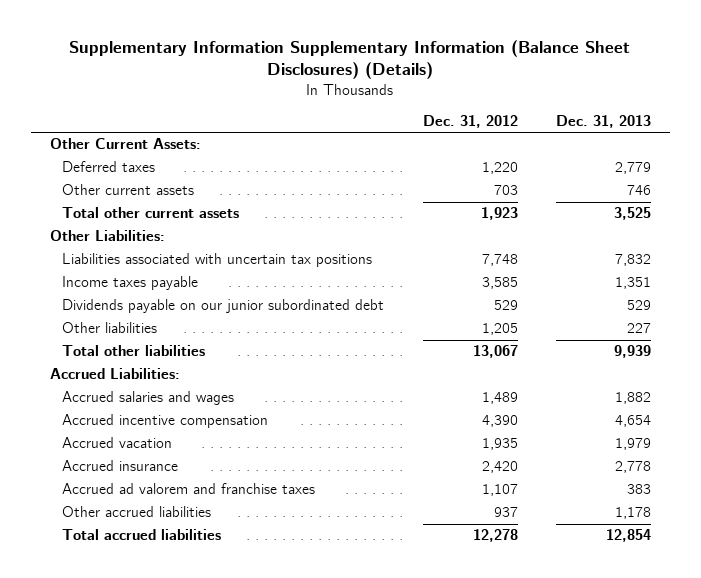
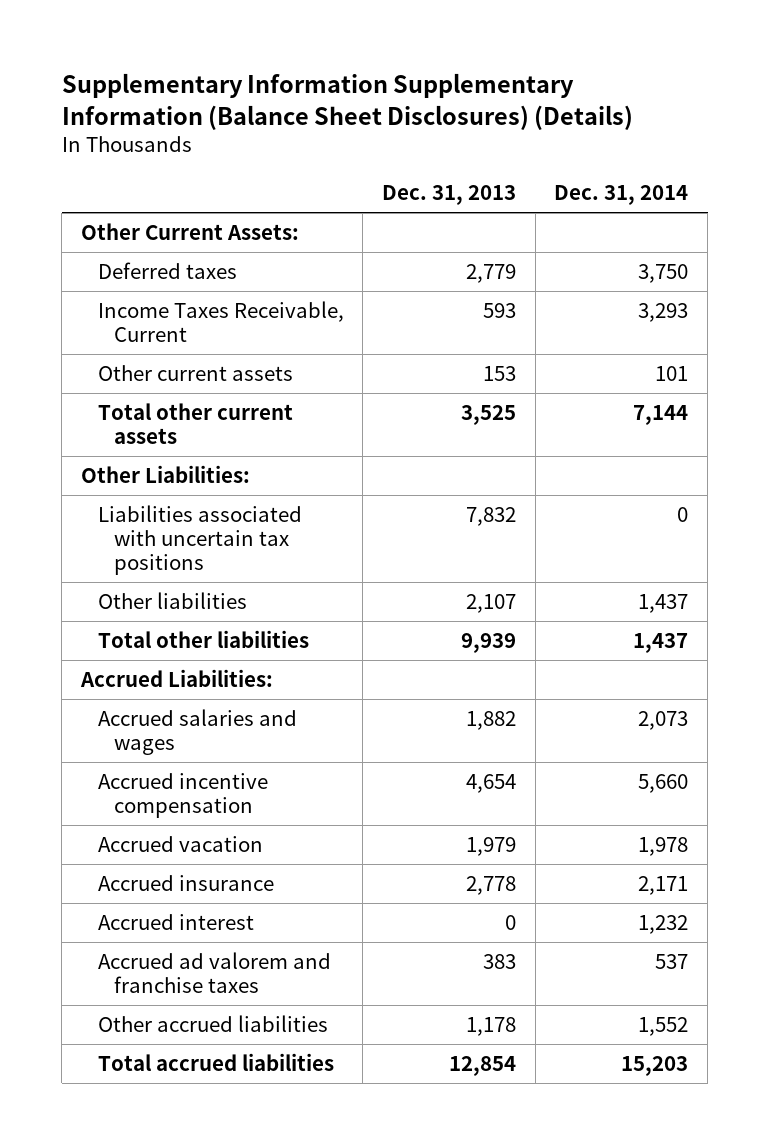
- | Dec. 31, 2012 | Dec. 31, 2013
+ | Dec. 31, 2013 | Dec. 31, 2014
- Other current assets | 703 | 746
+ Income Taxes Receivable, Current | 593 | 3,293
+ Other current assets | 153 | 101
- Income taxes payable | 3,585 | 1,351
- Dividends payable on our junior subordinated debt | 529 | 529
- Other liabilities | 1,205 | 227
+ Other liabilities | 2,107 | 1,437
+ Accrued interest | 0 | 1,232

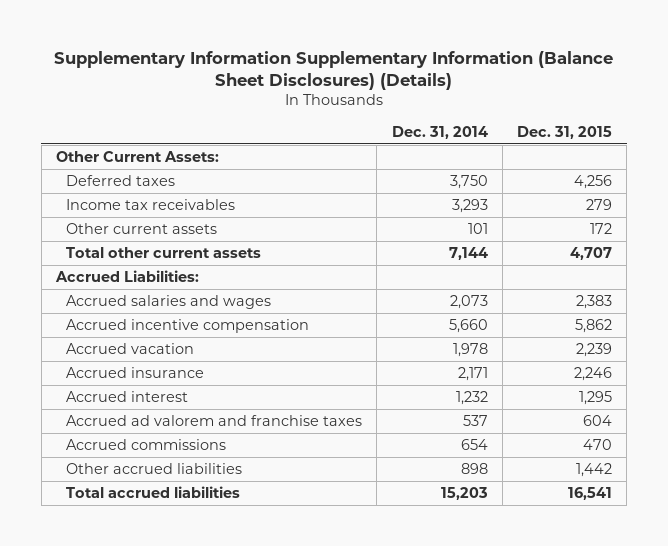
- | Dec. 31, 2013 | Dec. 31, 2014
+ | Dec. 31, 2014 | Dec. 31, 2015
- Income Taxes Receivable, Current | 593 | 3,293
+ Income tax receivables | 3,293 | 279
- Other Liabilities:
- Liabilities associated with uncertain tax positions | 7,832 | 0
- Other liabilities | 2,107 | 1,437
- Total other liabilities | 9,939 | 1,437
- Other accrued liabilities | 1,178 | 1,552
+ Accrued commissions | 654 | 470
+ Other accrued liabilities | 898 | 1,442

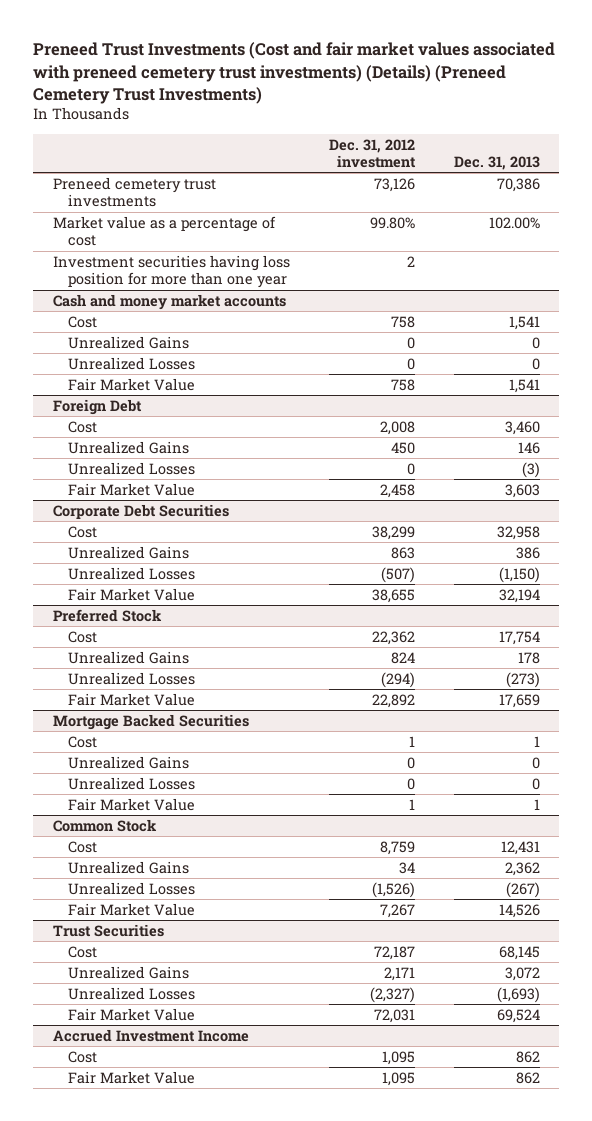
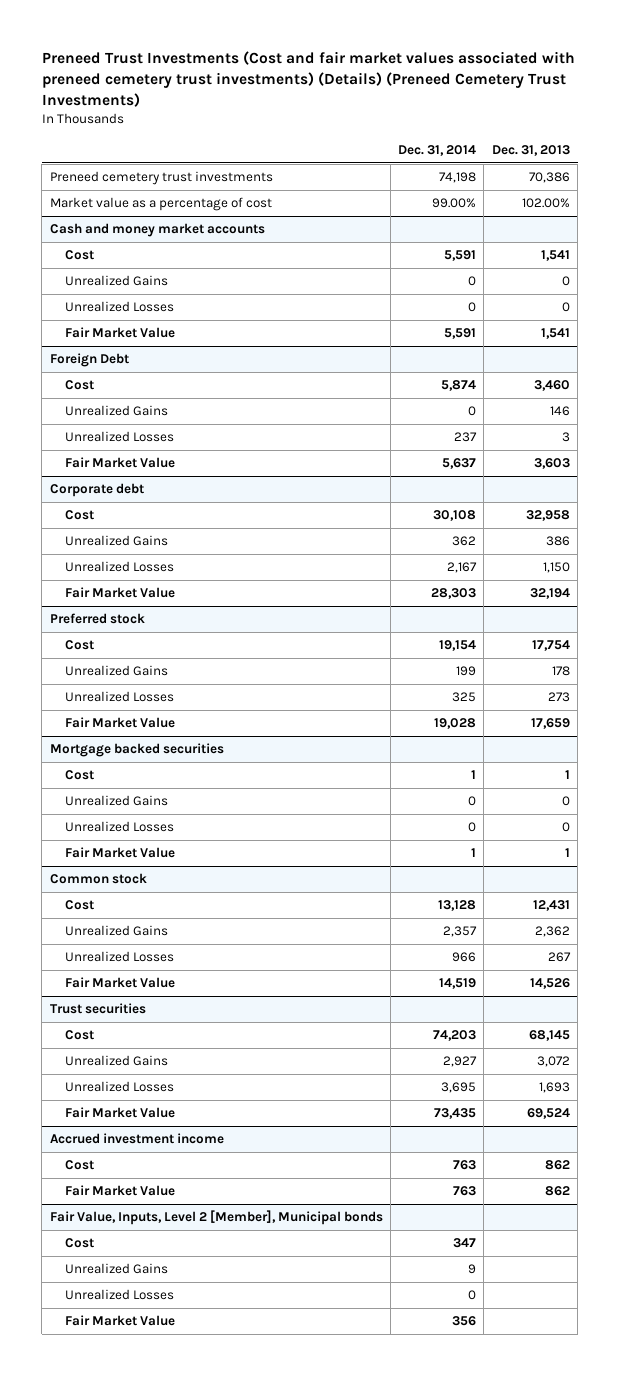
- | Dec. 31, 2012 investment | Dec. 31, 2013
+ | Dec. 31, 2014 | Dec. 31, 2013
- Investment securities having loss position for more than one year | 2 |
@ Foreign Debt
- Unrealized Losses | 0 | (3)
+ Unrealized Losses | 237 | 3
- Corporate Debt Securities
+ Corporate debt
- Unrealized Losses | (507) | (1,150)
+ Unrealized Losses | 2,167 | 1,150
- Preferred Stock
+ Preferred stock
- Unrealized Losses | (294) | (273)
+ Unrealized Losses | 325 | 273
- Mortgage Backed Securities
+ Mortgage backed securities
- Common Stock
+ Common stock
- Unrealized Losses | (1,526) | (267)
+ Unrealized Losses | 966 | 267
- Trust Securities
+ Trust securities
- Unrealized Losses | (2,327) | (1,693)
+ Unrealized Losses | 3,695 | 1,693
- Accrued Investment Income
+ Accrued investment income
+ Fair Value, Inputs, Level 2 [Member], Municipal bonds
+ Cost | 347 |
+ Unrealized Gains | 9 |
+ Unrealized Losses | 0 |
+ Fair Market Value | 356 |

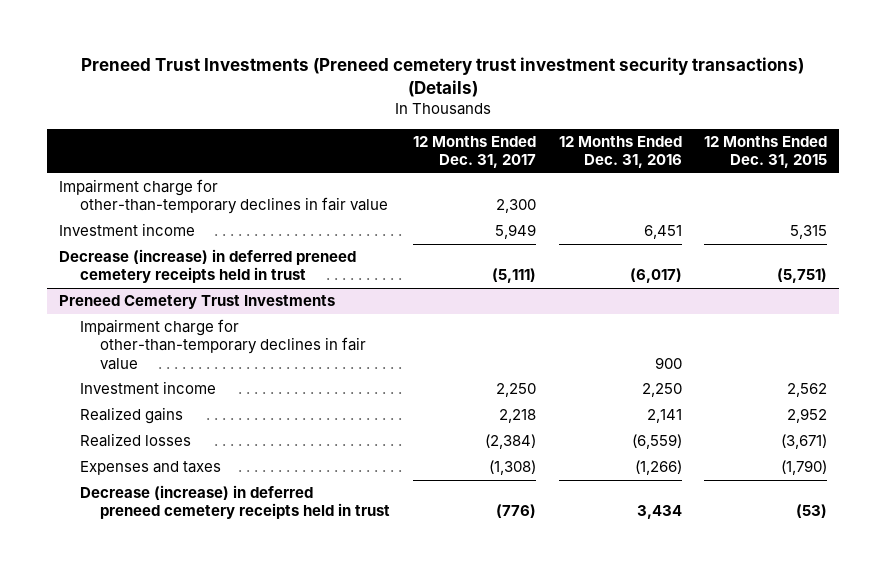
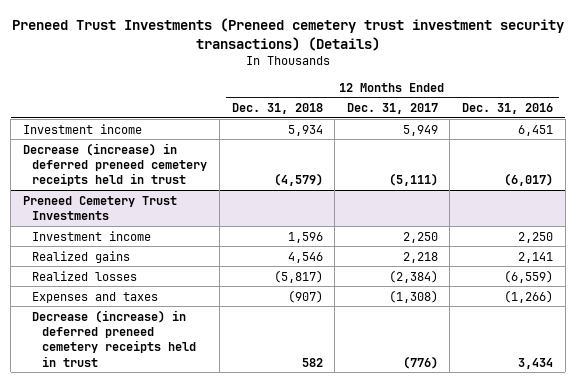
- | 12 Months Ended Dec. 31, 2017 | 12 Months Ended Dec. 31, 2016 | 12 Months Ended Dec. 31, 2015
+ | 12 Months Ended Dec. 31, 2018 | 12 Months Ended Dec. 31, 2017 | 12 Months Ended Dec. 31, 2016
- Impairment charge for other-than-temporary declines in fair value | 2,300 | |
@ Preneed Cemetery Trust Investments
- Impairment charge for other-than-temporary declines in fair value | | 900 |

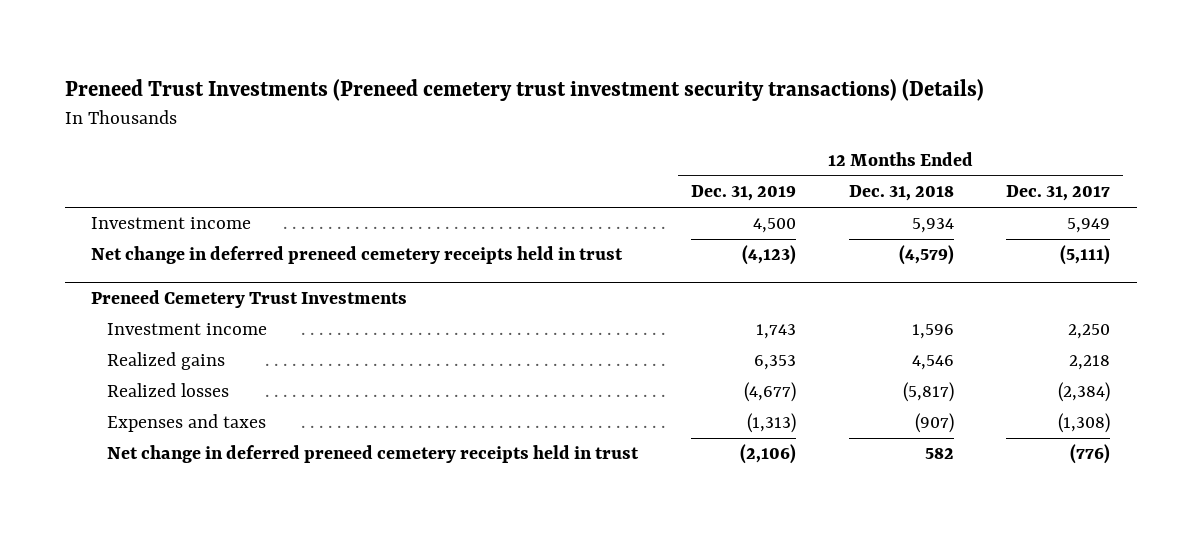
- | 12 Months Ended Dec. 31, 2018 | 12 Months Ended Dec. 31, 2017 | 12 Months Ended Dec. 31, 2016
+ | 12 Months Ended Dec. 31, 2019 | 12 Months Ended Dec. 31, 2018 | 12 Months Ended Dec. 31, 2017
- Decrease (increase) in deferred preneed cemetery receipts held in trust | (4,579) | (5,111) | (6,017)
+ Net change in deferred preneed cemetery receipts held in trust | (4,123) | (4,579) | (5,111)
@ Preneed Cemetery Trust Investments
- Decrease (increase) in deferred preneed cemetery receipts held in trust | 582 | (776) | 3,434
+ Net change in deferred preneed cemetery receipts held in trust | (2,106) | 582 | (776)

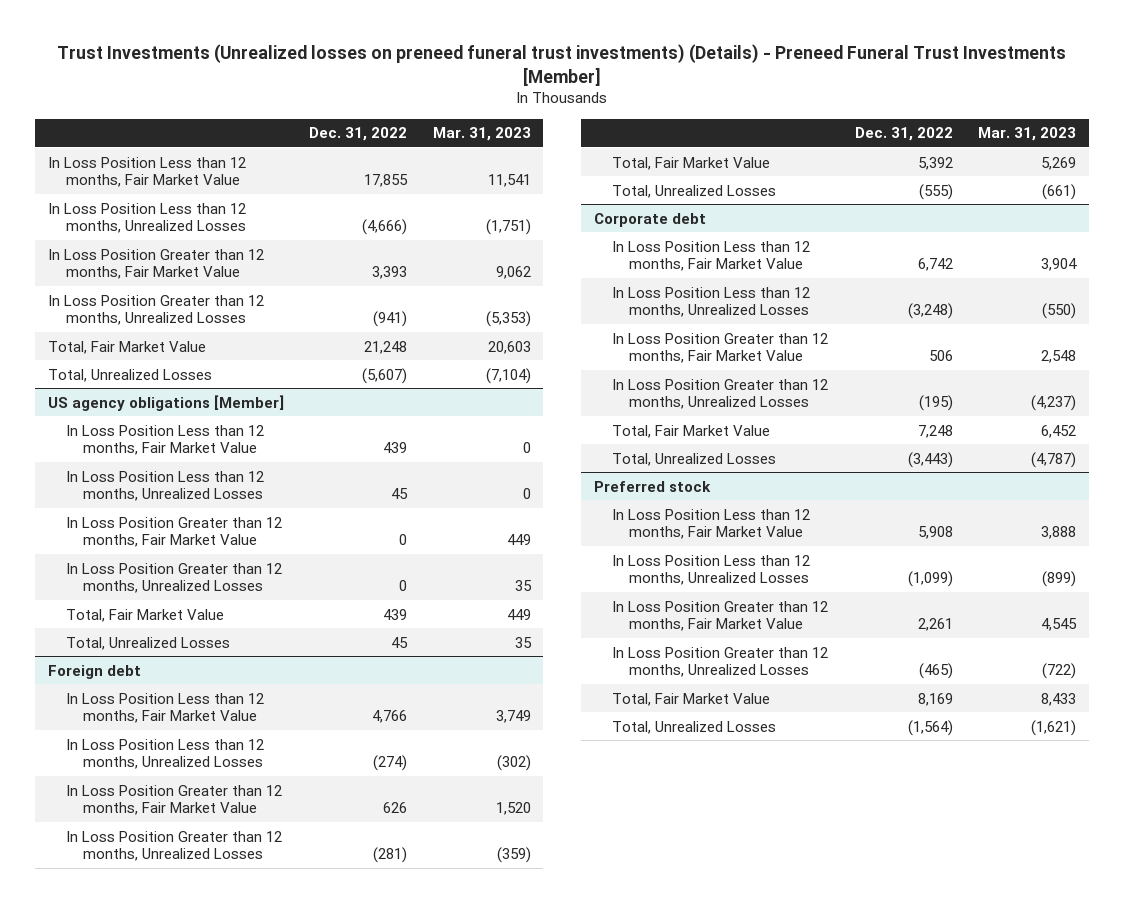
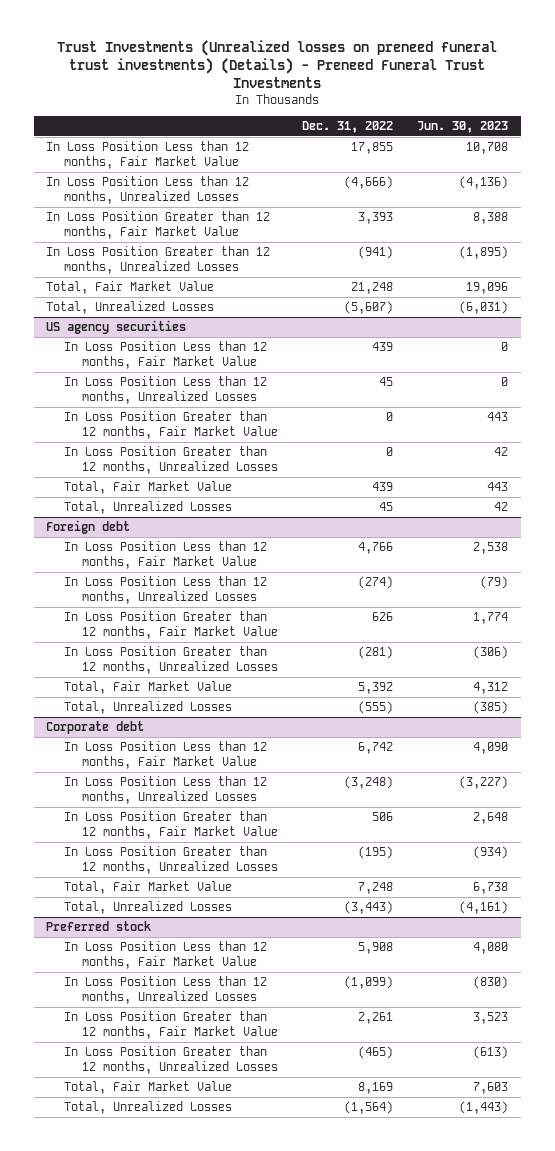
- Trust Investments (Unrealized losses on preneed funeral trust investments) (Details) - Preneed Funeral Trust Investments [Member]
+ Trust Investments (Unrealized losses on preneed funeral trust investments) (Details) - Preneed Funeral Trust Investments
- | Dec. 31, 2022 | Mar. 31, 2023
+ | Dec. 31, 2022 | Jun. 30, 2023
- US agency obligations [Member]
+ US agency securities

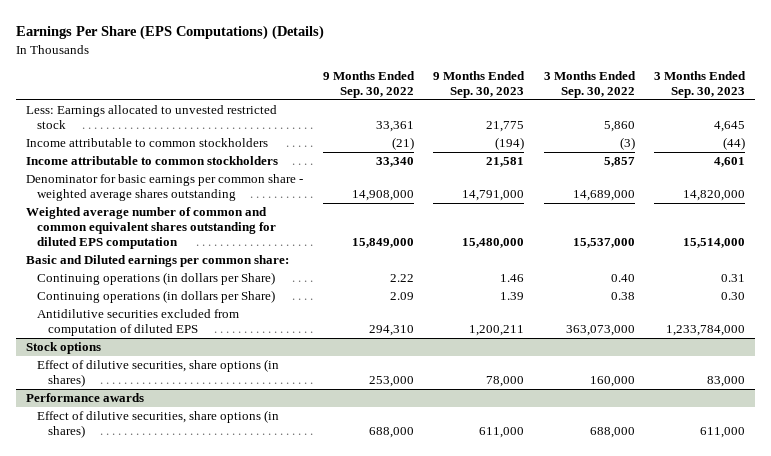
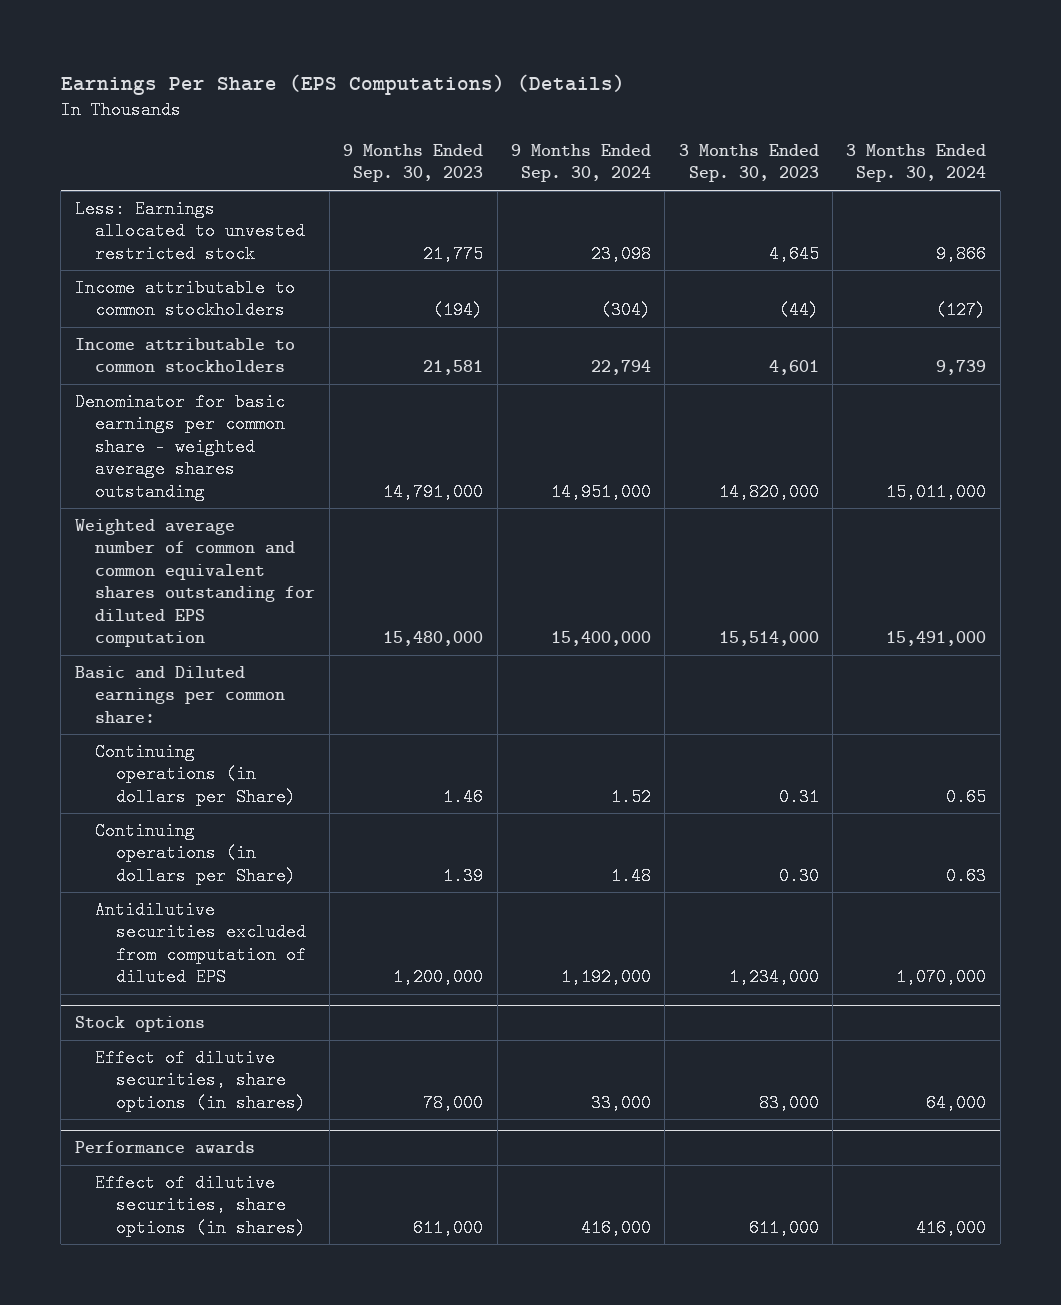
- | 9 Months Ended Sep. 30, 2022 | 9 Months Ended Sep. 30, 2023 | 3 Months Ended Sep. 30, 2022 | 3 Months Ended Sep. 30, 2023
+ | 9 Months Ended Sep. 30, 2023 | 9 Months Ended Sep. 30, 2024 | 3 Months Ended Sep. 30, 2023 | 3 Months Ended Sep. 30, 2024
- Antidilutive securities excluded from computation of diluted EPS | 294,310 | 1,200,211 | 363,073,000 | 1,233,784,000
+ Antidilutive securities excluded from computation of diluted EPS | 1,200,000 | 1,192,000 | 1,234,000 | 1,070,000

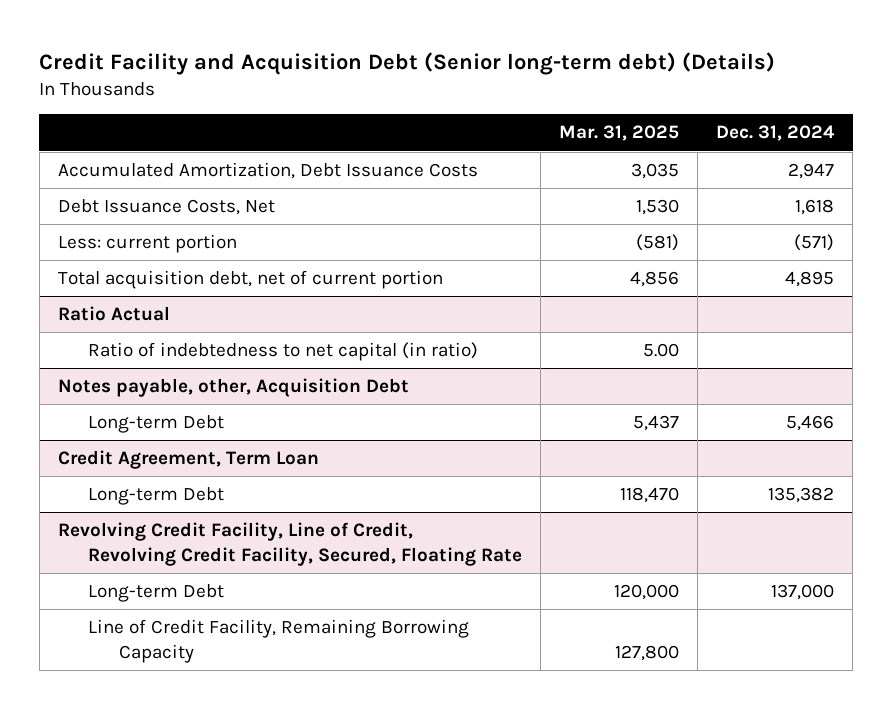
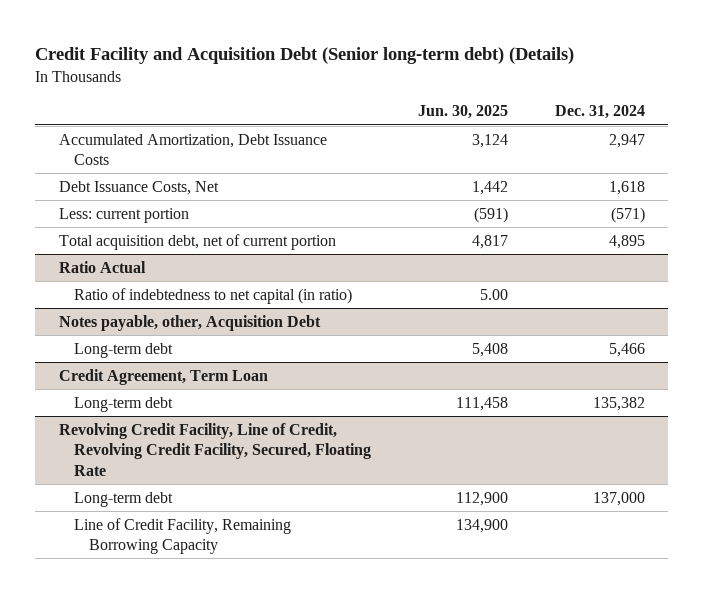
- | Mar. 31, 2025 | Dec. 31, 2024
+ | Jun. 30, 2025 | Dec. 31, 2024
@ Notes payable, other, Acquisition Debt
- Long-term Debt | 5,437 | 5,466
+ Long-term debt | 5,408 | 5,466
@ Credit Agreement, Term Loan
- Long-term Debt | 118,470 | 135,382
+ Long-term debt | 111,458 | 135,382
@ Revolving Credit Facility, Line of Credit, Revolving Credit Facility, Secured, Floating Rate
- Long-term Debt | 120,000 | 137,000
+ Long-term debt | 112,900 | 137,000

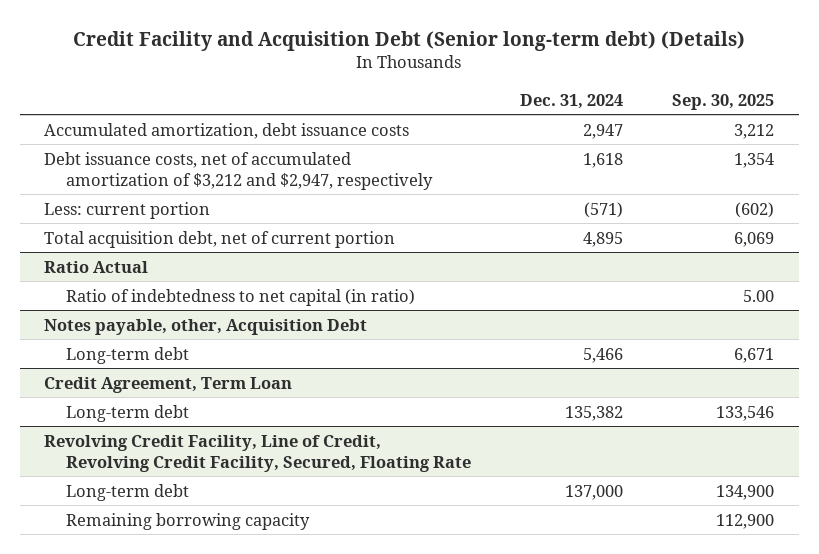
- | Jun. 30, 2025 | Dec. 31, 2024
+ | Dec. 31, 2024 | Sep. 30, 2025
- Accumulated Amortization, Debt Issuance Costs | 3,124 | 2,947
- Debt Issuance Costs, Net | 1,442 | 1,618
+ Accumulated amortization, debt issuance costs | 2,947 | 3,212
+ Debt issuance costs, net of accumulated amortization of $3,212 and $2,947, respectively | 1,618 | 1,354
@ Revolving Credit Facility, Line of Credit, Revolving Credit Facility, Secured, Floating Rate
- Line of Credit Facility, Remaining Borrowing Capacity | 134,900 |
+ Remaining borrowing capacity | | 112,900

